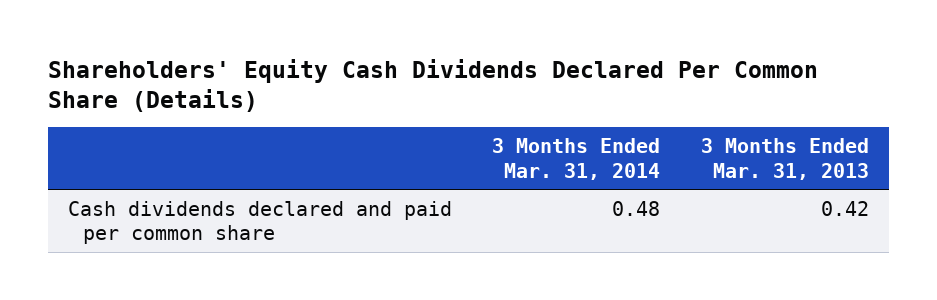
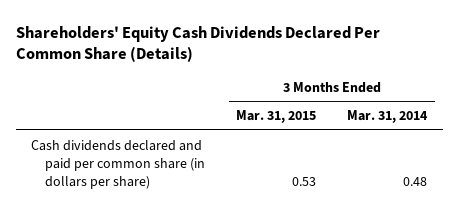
- | 3 Months Ended Mar. 31, 2014 | 3 Months Ended Mar. 31, 2013
+ | 3 Months Ended Mar. 31, 2015 | 3 Months Ended Mar. 31, 2014
- Cash dividends declared and paid per common share | 0.48 | 0.42
+ Cash dividends declared and paid per common share (in dollars per share) | 0.53 | 0.48

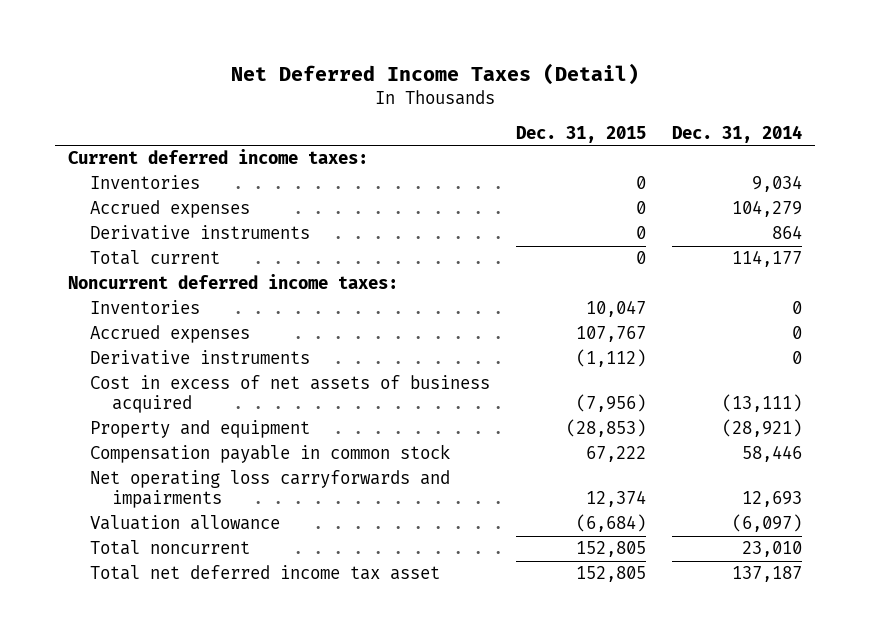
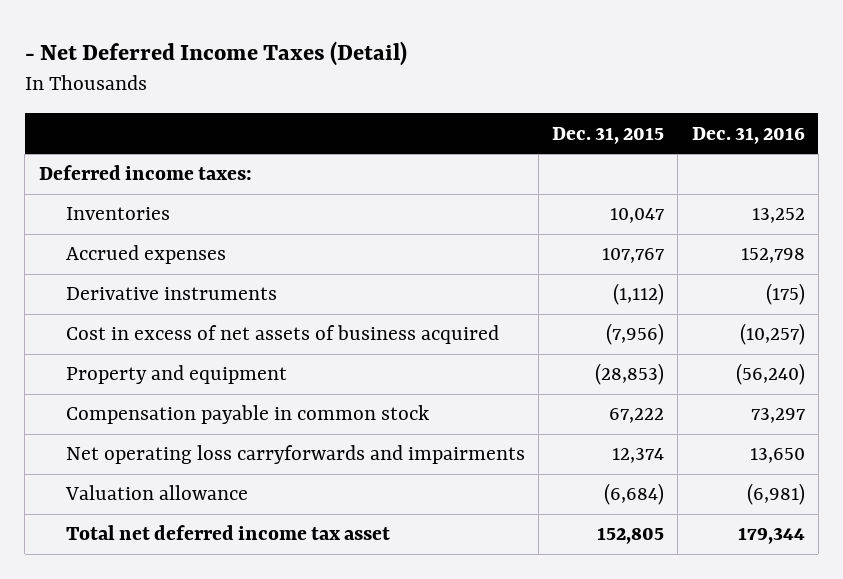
- Net Deferred Income Taxes (Detail)
+ - Net Deferred Income Taxes (Detail)
- | Dec. 31, 2015 | Dec. 31, 2014
+ | Dec. 31, 2015 | Dec. 31, 2016
- Current deferred income taxes:
- Inventories | 0 | 9,034
- Accrued expenses | 0 | 104,279
- Derivative instruments | 0 | 864
- Total current | 0 | 114,177
- Noncurrent deferred income taxes:
+ Deferred income taxes:
- Total noncurrent | 152,805 | 23,010

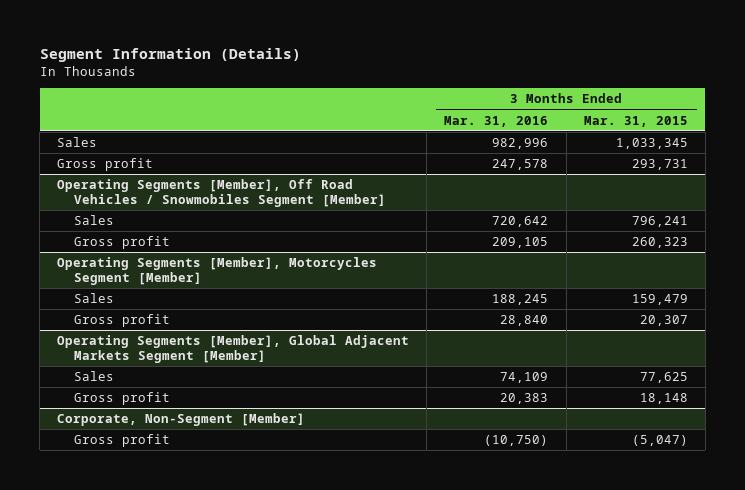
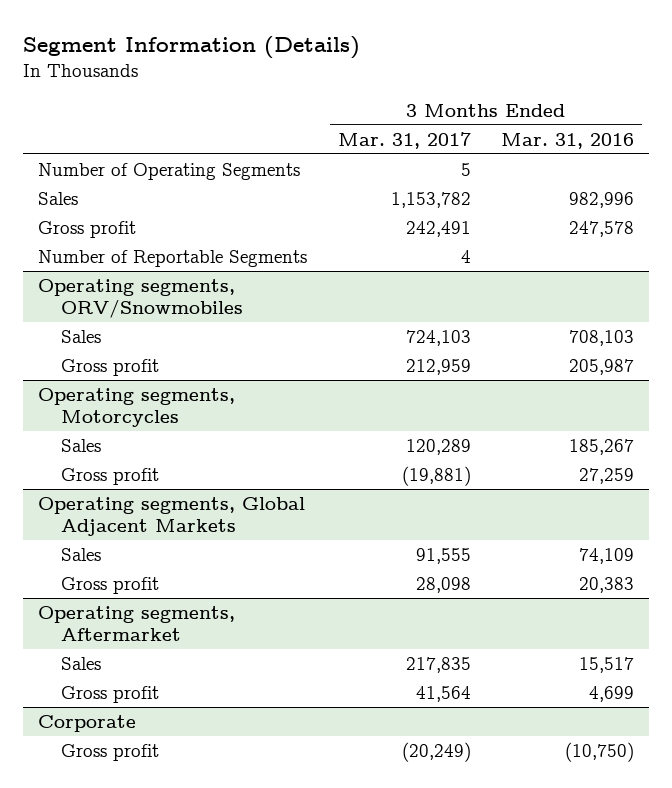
- | 3 Months Ended Mar. 31, 2016 | 3 Months Ended Mar. 31, 2015
+ | 3 Months Ended Mar. 31, 2017 | 3 Months Ended Mar. 31, 2016
+ Number of Operating Segments | 5 |
- Operating Segments [Member], Off Road Vehicles / Snowmobiles Segment [Member]
- Sales | 720,642 | 796,241
- Gross profit | 209,105 | 260,323
- Operating Segments [Member], Motorcycles Segment [Member]
- Sales | 188,245 | 159,479
- Gross profit | 28,840 | 20,307
- Operating Segments [Member], Global Adjacent Markets Segment [Member]
+ Number of Reportable Segments | 4 |
+ Operating segments, ORV/Snowmobiles
+ Sales | 724,103 | 708,103
+ Gross profit | 212,959 | 205,987
+ Operating segments, Motorcycles
+ Sales | 120,289 | 185,267
+ Gross profit | (19,881) | 27,259
+ Operating segments, Global Adjacent Markets
- Corporate, Non-Segment [Member]
+ Operating segments, Aftermarket
+ Sales | 217,835 | 15,517
+ Gross profit | 41,564 | 4,699
+ Corporate

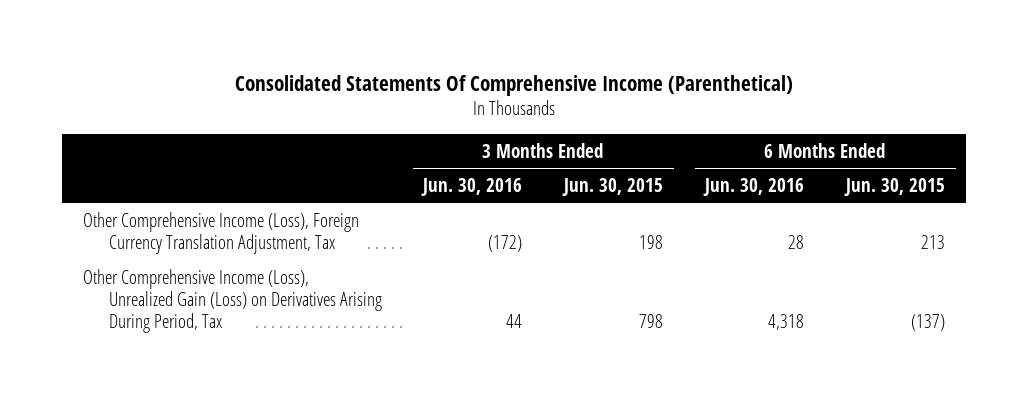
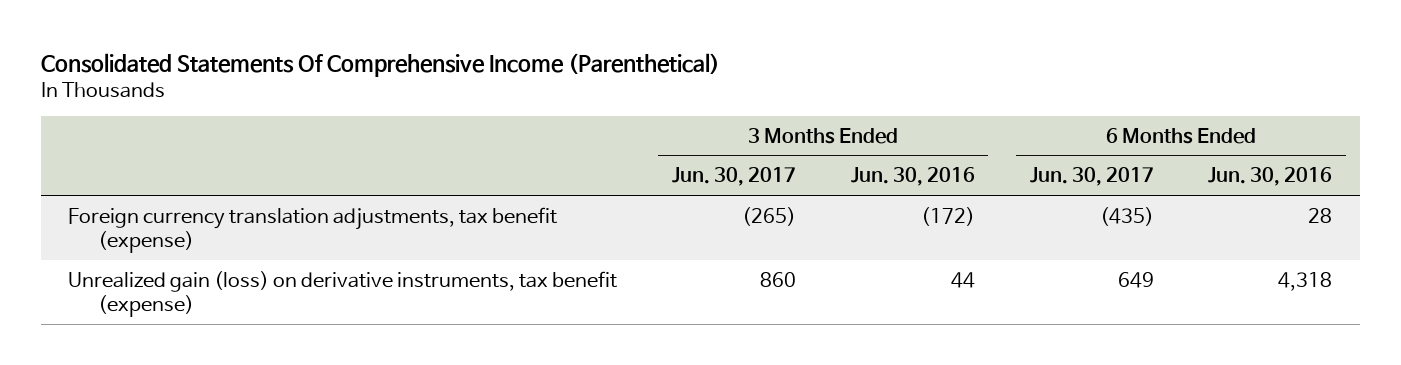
- | 3 Months Ended Jun. 30, 2016 | 3 Months Ended Jun. 30, 2015 | 6 Months Ended Jun. 30, 2016 | 6 Months Ended Jun. 30, 2015
+ | 3 Months Ended Jun. 30, 2017 | 3 Months Ended Jun. 30, 2016 | 6 Months Ended Jun. 30, 2017 | 6 Months Ended Jun. 30, 2016
- Other Comprehensive Income (Loss), Foreign Currency Translation Adjustment, Tax | (172) | 198 | 28 | 213
- Other Comprehensive Income (Loss), Unrealized Gain (Loss) on Derivatives Arising During Period, Tax | 44 | 798 | 4,318 | (137)
+ Foreign currency translation adjustments, tax benefit (expense) | (265) | (172) | (435) | 28
+ Unrealized gain (loss) on derivative instruments, tax benefit (expense) | 860 | 44 | 649 | 4,318

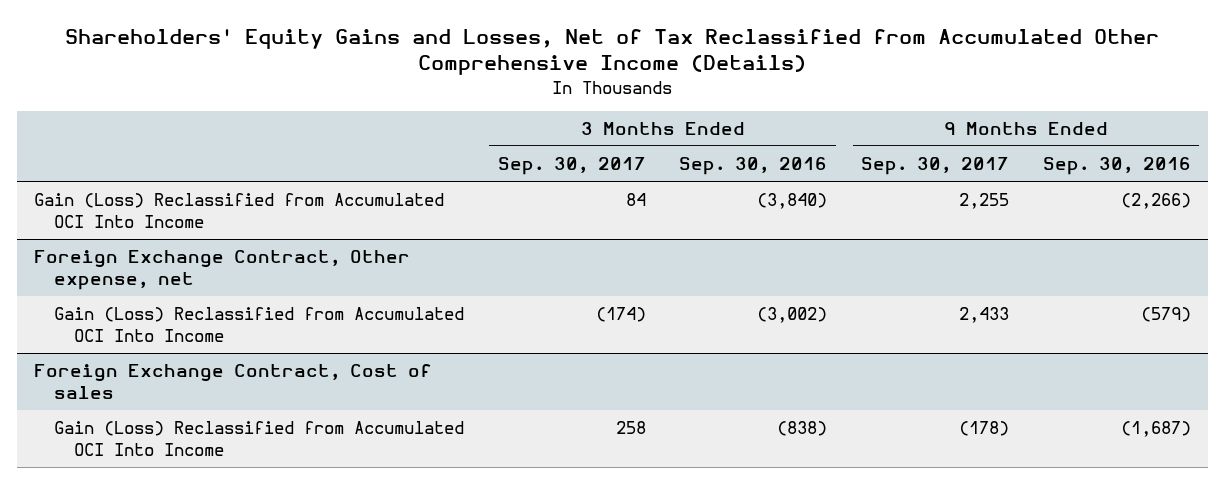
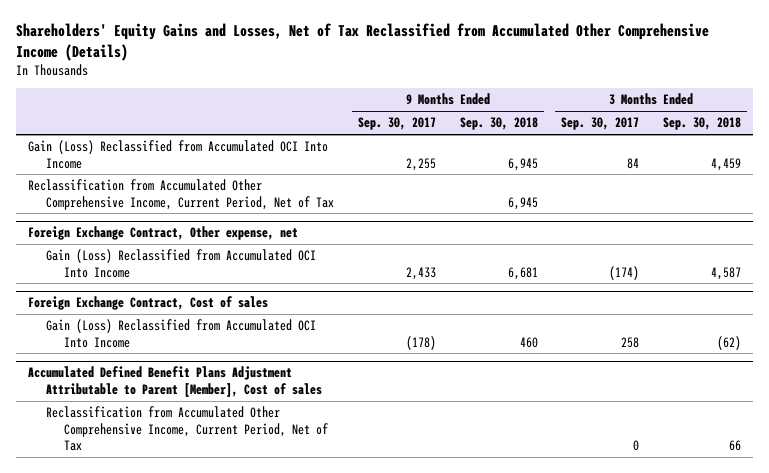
- | 3 Months Ended Sep. 30, 2017 | 3 Months Ended Sep. 30, 2016 | 9 Months Ended Sep. 30, 2017 | 9 Months Ended Sep. 30, 2016
+ | 9 Months Ended Sep. 30, 2017 | 9 Months Ended Sep. 30, 2018 | 3 Months Ended Sep. 30, 2017 | 3 Months Ended Sep. 30, 2018
+ Reclassification from Accumulated Other Comprehensive Income, Current Period, Net of Tax | | 6,945 | |
+ Accumulated Defined Benefit Plans Adjustment Attributable to Parent [Member], Cost of sales
+ Reclassification from Accumulated Other Comprehensive Income, Current Period, Net of Tax | | | 0 | 66

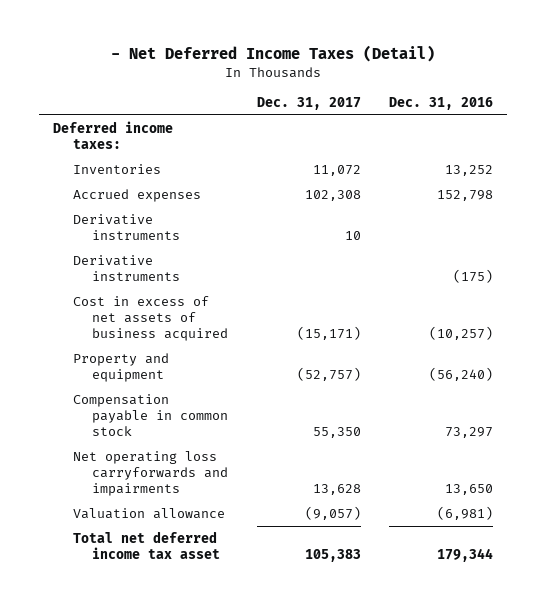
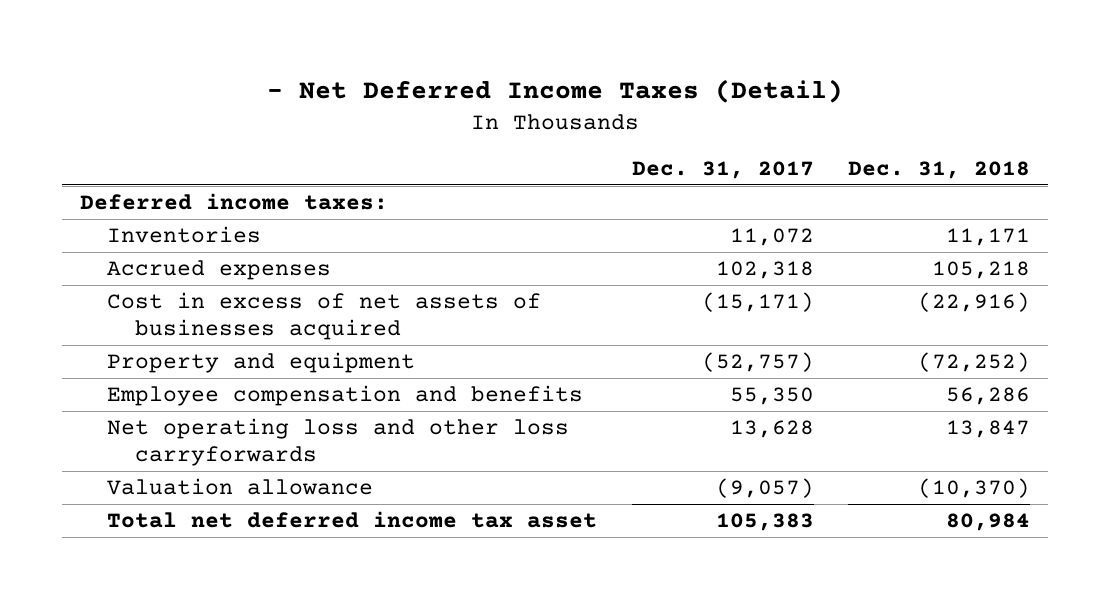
- | Dec. 31, 2017 | Dec. 31, 2016
+ | Dec. 31, 2017 | Dec. 31, 2018
- Accrued expenses | 102,308 | 152,798
- Derivative instruments | 10 |
- Derivative instruments | | (175)
- Cost in excess of net assets of business acquired | (15,171) | (10,257)
+ Accrued expenses | 102,318 | 105,218
+ Cost in excess of net assets of businesses acquired | (15,171) | (22,916)
- Compensation payable in common stock | 55,350 | 73,297
- Net operating loss carryforwards and impairments | 13,628 | 13,650
+ Employee compensation and benefits | 55,350 | 56,286
+ Net operating loss and other loss carryforwards | 13,628 | 13,847

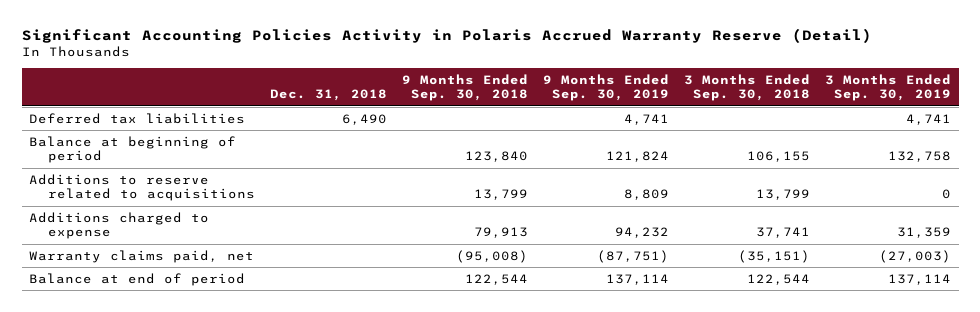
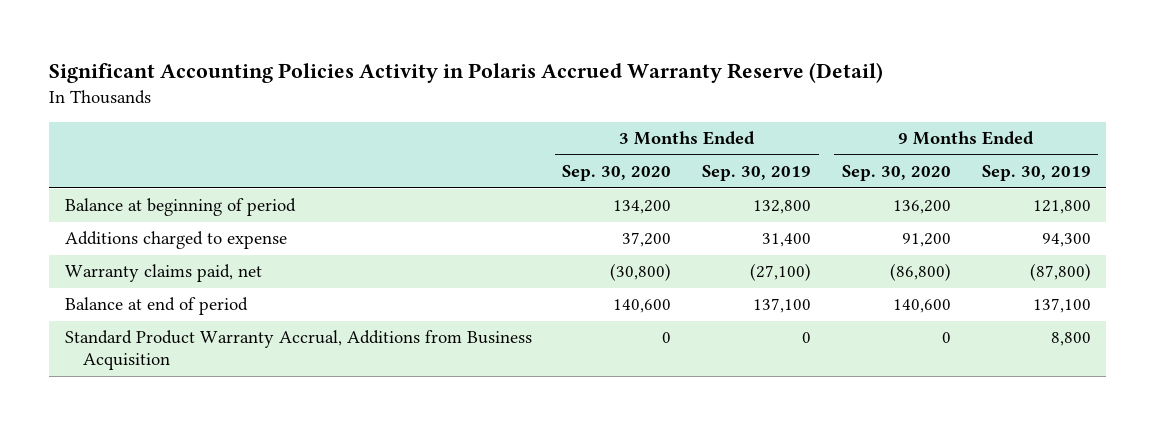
- | Dec. 31, 2018 | 9 Months Ended Sep. 30, 2018 | 9 Months Ended Sep. 30, 2019 | 3 Months Ended Sep. 30, 2018 | 3 Months Ended Sep. 30, 2019
+ | 3 Months Ended Sep. 30, 2020 | 3 Months Ended Sep. 30, 2019 | 9 Months Ended Sep. 30, 2020 | 9 Months Ended Sep. 30, 2019
- Deferred tax liabilities | 6,490 | | 4,741 | | 4,741
- Balance at beginning of period | | 123,840 | 121,824 | 106,155 | 132,758
- Additions to reserve related to acquisitions | | 13,799 | 8,809 | 13,799 | 0
- Additions charged to expense | | 79,913 | 94,232 | 37,741 | 31,359
- Warranty claims paid, net | | (95,008) | (87,751) | (35,151) | (27,003)
- Balance at end of period | | 122,544 | 137,114 | 122,544 | 137,114
+ Balance at beginning of period | 134,200 | 132,800 | 136,200 | 121,800
+ Additions charged to expense | 37,200 | 31,400 | 91,200 | 94,300
+ Warranty claims paid, net | (30,800) | (27,100) | (86,800) | (87,800)
+ Balance at end of period | 140,600 | 137,100 | 140,600 | 137,100
+ Standard Product Warranty Accrual, Additions from Business Acquisition | 0 | 0 | 0 | 8,800

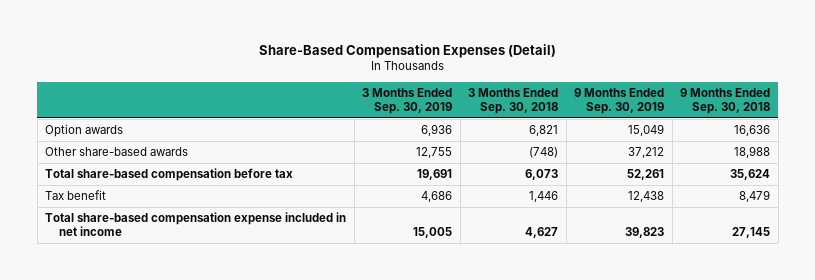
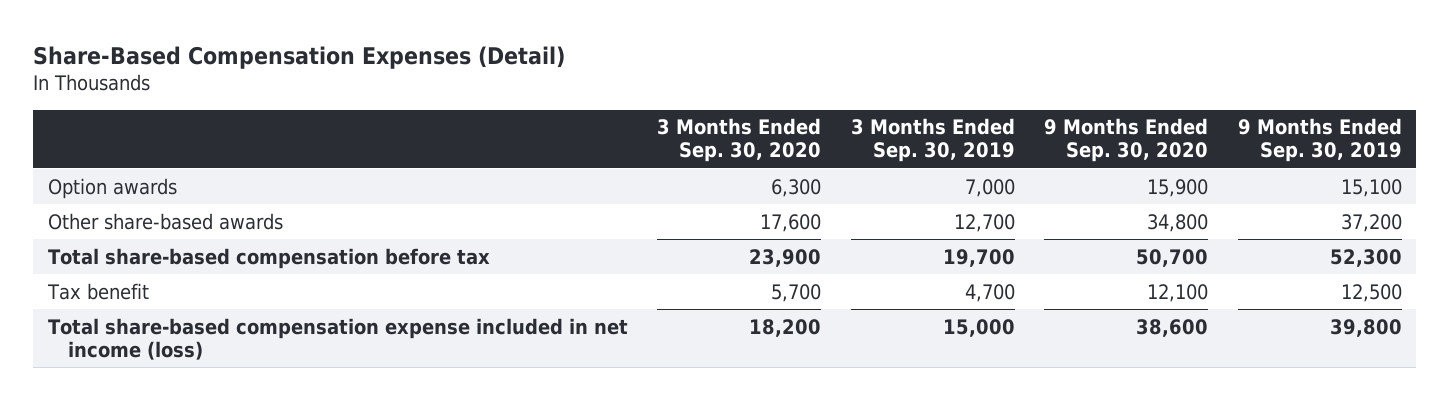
- | 3 Months Ended Sep. 30, 2019 | 3 Months Ended Sep. 30, 2018 | 9 Months Ended Sep. 30, 2019 | 9 Months Ended Sep. 30, 2018
+ | 3 Months Ended Sep. 30, 2020 | 3 Months Ended Sep. 30, 2019 | 9 Months Ended Sep. 30, 2020 | 9 Months Ended Sep. 30, 2019
- Option awards | 6,936 | 6,821 | 15,049 | 16,636
- Other share-based awards | 12,755 | (748) | 37,212 | 18,988
- Total share-based compensation before tax | 19,691 | 6,073 | 52,261 | 35,624
- Tax benefit | 4,686 | 1,446 | 12,438 | 8,479
- Total share-based compensation expense included in net income | 15,005 | 4,627 | 39,823 | 27,145
+ Option awards | 6,300 | 7,000 | 15,900 | 15,100
+ Other share-based awards | 17,600 | 12,700 | 34,800 | 37,200
+ Total share-based compensation before tax | 23,900 | 19,700 | 50,700 | 52,300
+ Tax benefit | 5,700 | 4,700 | 12,100 | 12,500
+ Total share-based compensation expense included in net income (loss) | 18,200 | 15,000 | 38,600 | 39,800

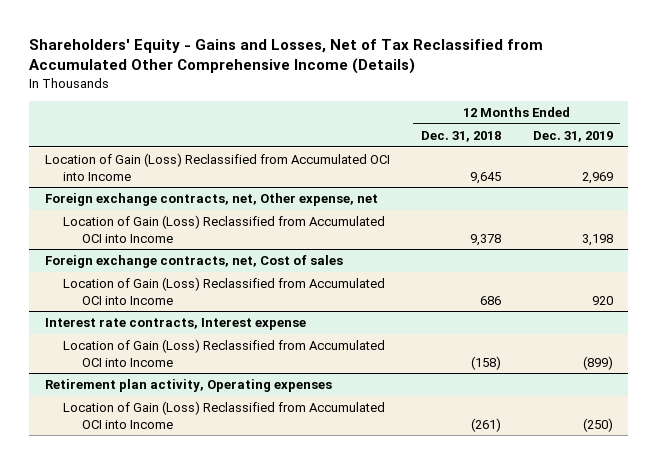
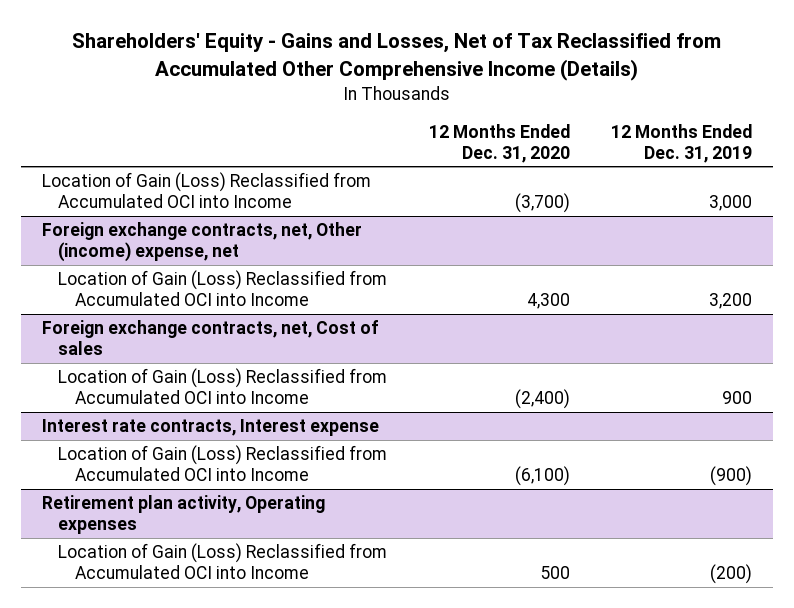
- | 12 Months Ended Dec. 31, 2018 | 12 Months Ended Dec. 31, 2019
+ | 12 Months Ended Dec. 31, 2020 | 12 Months Ended Dec. 31, 2019
- Location of Gain (Loss) Reclassified from Accumulated OCI into Income | 9,645 | 2,969
- Foreign exchange contracts, net, Other expense, net
- Location of Gain (Loss) Reclassified from Accumulated OCI into Income | 9,378 | 3,198
+ Location of Gain (Loss) Reclassified from Accumulated OCI into Income | (3,700) | 3,000
+ Foreign exchange contracts, net, Other (income) expense, net
+ Location of Gain (Loss) Reclassified from Accumulated OCI into Income | 4,300 | 3,200
@ Foreign exchange contracts, net, Cost of sales
- Location of Gain (Loss) Reclassified from Accumulated OCI into Income | 686 | 920
+ Location of Gain (Loss) Reclassified from Accumulated OCI into Income | (2,400) | 900
@ Interest rate contracts, Interest expense
- Location of Gain (Loss) Reclassified from Accumulated OCI into Income | (158) | (899)
+ Location of Gain (Loss) Reclassified from Accumulated OCI into Income | (6,100) | (900)
@ Retirement plan activity, Operating expenses
- Location of Gain (Loss) Reclassified from Accumulated OCI into Income | (261) | (250)
+ Location of Gain (Loss) Reclassified from Accumulated OCI into Income | 500 | (200)

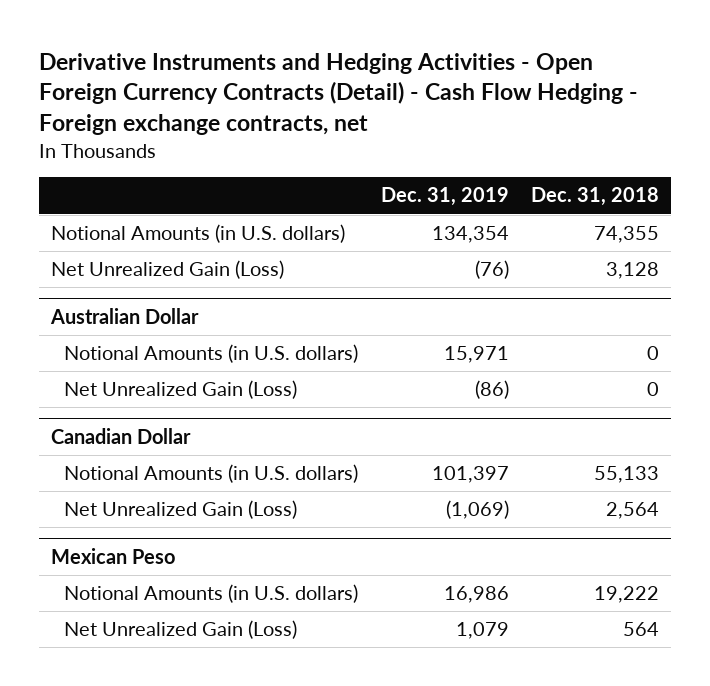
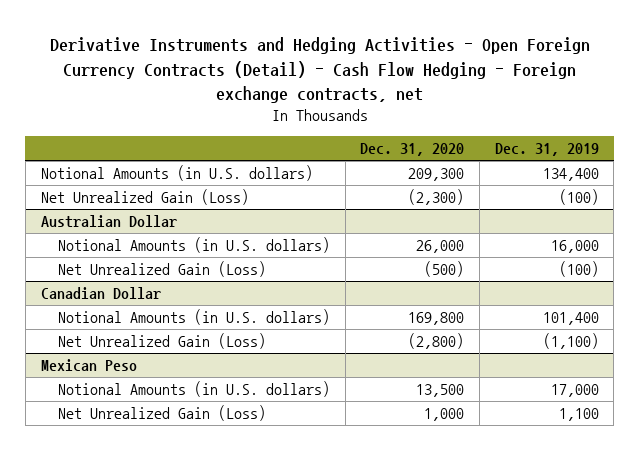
- | Dec. 31, 2019 | Dec. 31, 2018
+ | Dec. 31, 2020 | Dec. 31, 2019
- Notional Amounts (in U.S. dollars) | 134,354 | 74,355
- Net Unrealized Gain (Loss) | (76) | 3,128
+ Notional Amounts (in U.S. dollars) | 209,300 | 134,400
+ Net Unrealized Gain (Loss) | (2,300) | (100)
@ Australian Dollar
- Notional Amounts (in U.S. dollars) | 15,971 | 0
- Net Unrealized Gain (Loss) | (86) | 0
+ Notional Amounts (in U.S. dollars) | 26,000 | 16,000
+ Net Unrealized Gain (Loss) | (500) | (100)
@ Canadian Dollar
- Notional Amounts (in U.S. dollars) | 101,397 | 55,133
- Net Unrealized Gain (Loss) | (1,069) | 2,564
+ Notional Amounts (in U.S. dollars) | 169,800 | 101,400
+ Net Unrealized Gain (Loss) | (2,800) | (1,100)
@ Mexican Peso
- Notional Amounts (in U.S. dollars) | 16,986 | 19,222
- Net Unrealized Gain (Loss) | 1,079 | 564
+ Notional Amounts (in U.S. dollars) | 13,500 | 17,000
+ Net Unrealized Gain (Loss) | 1,000 | 1,100

